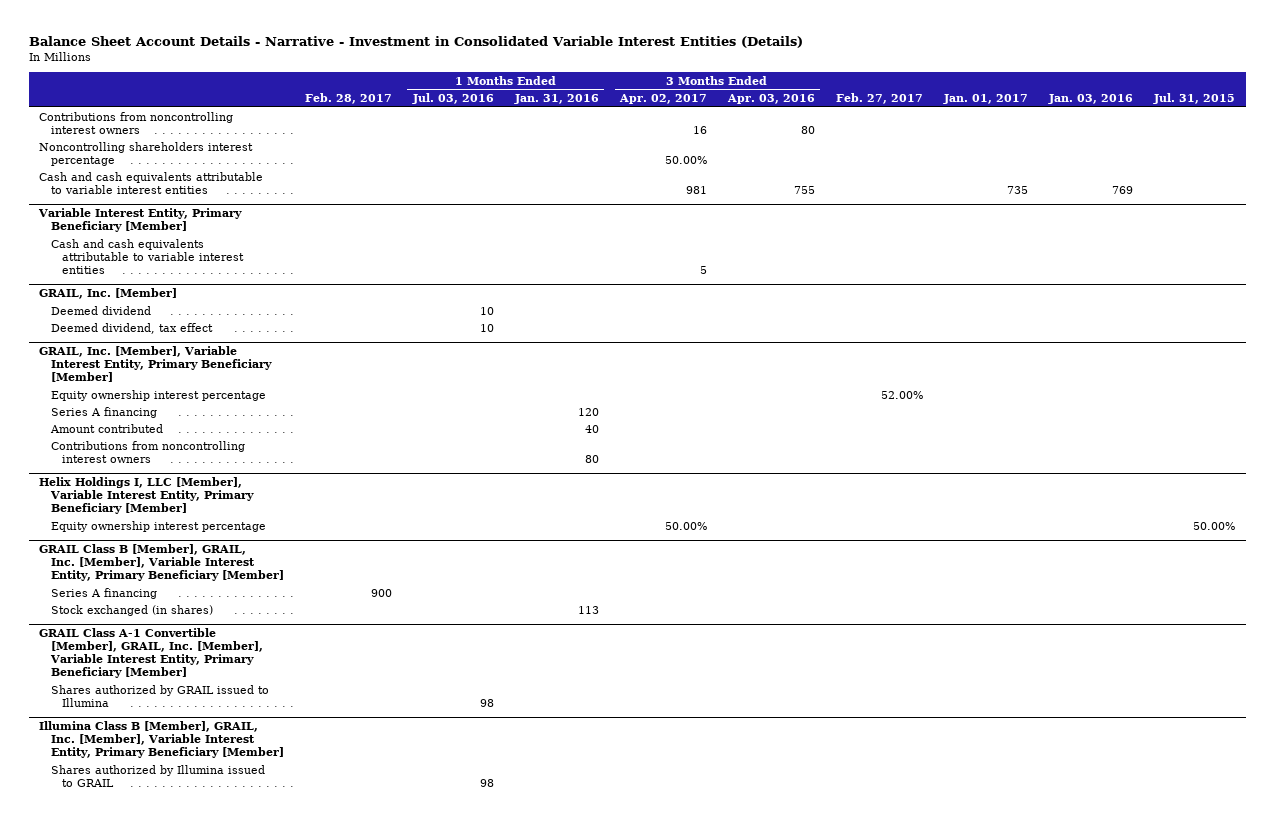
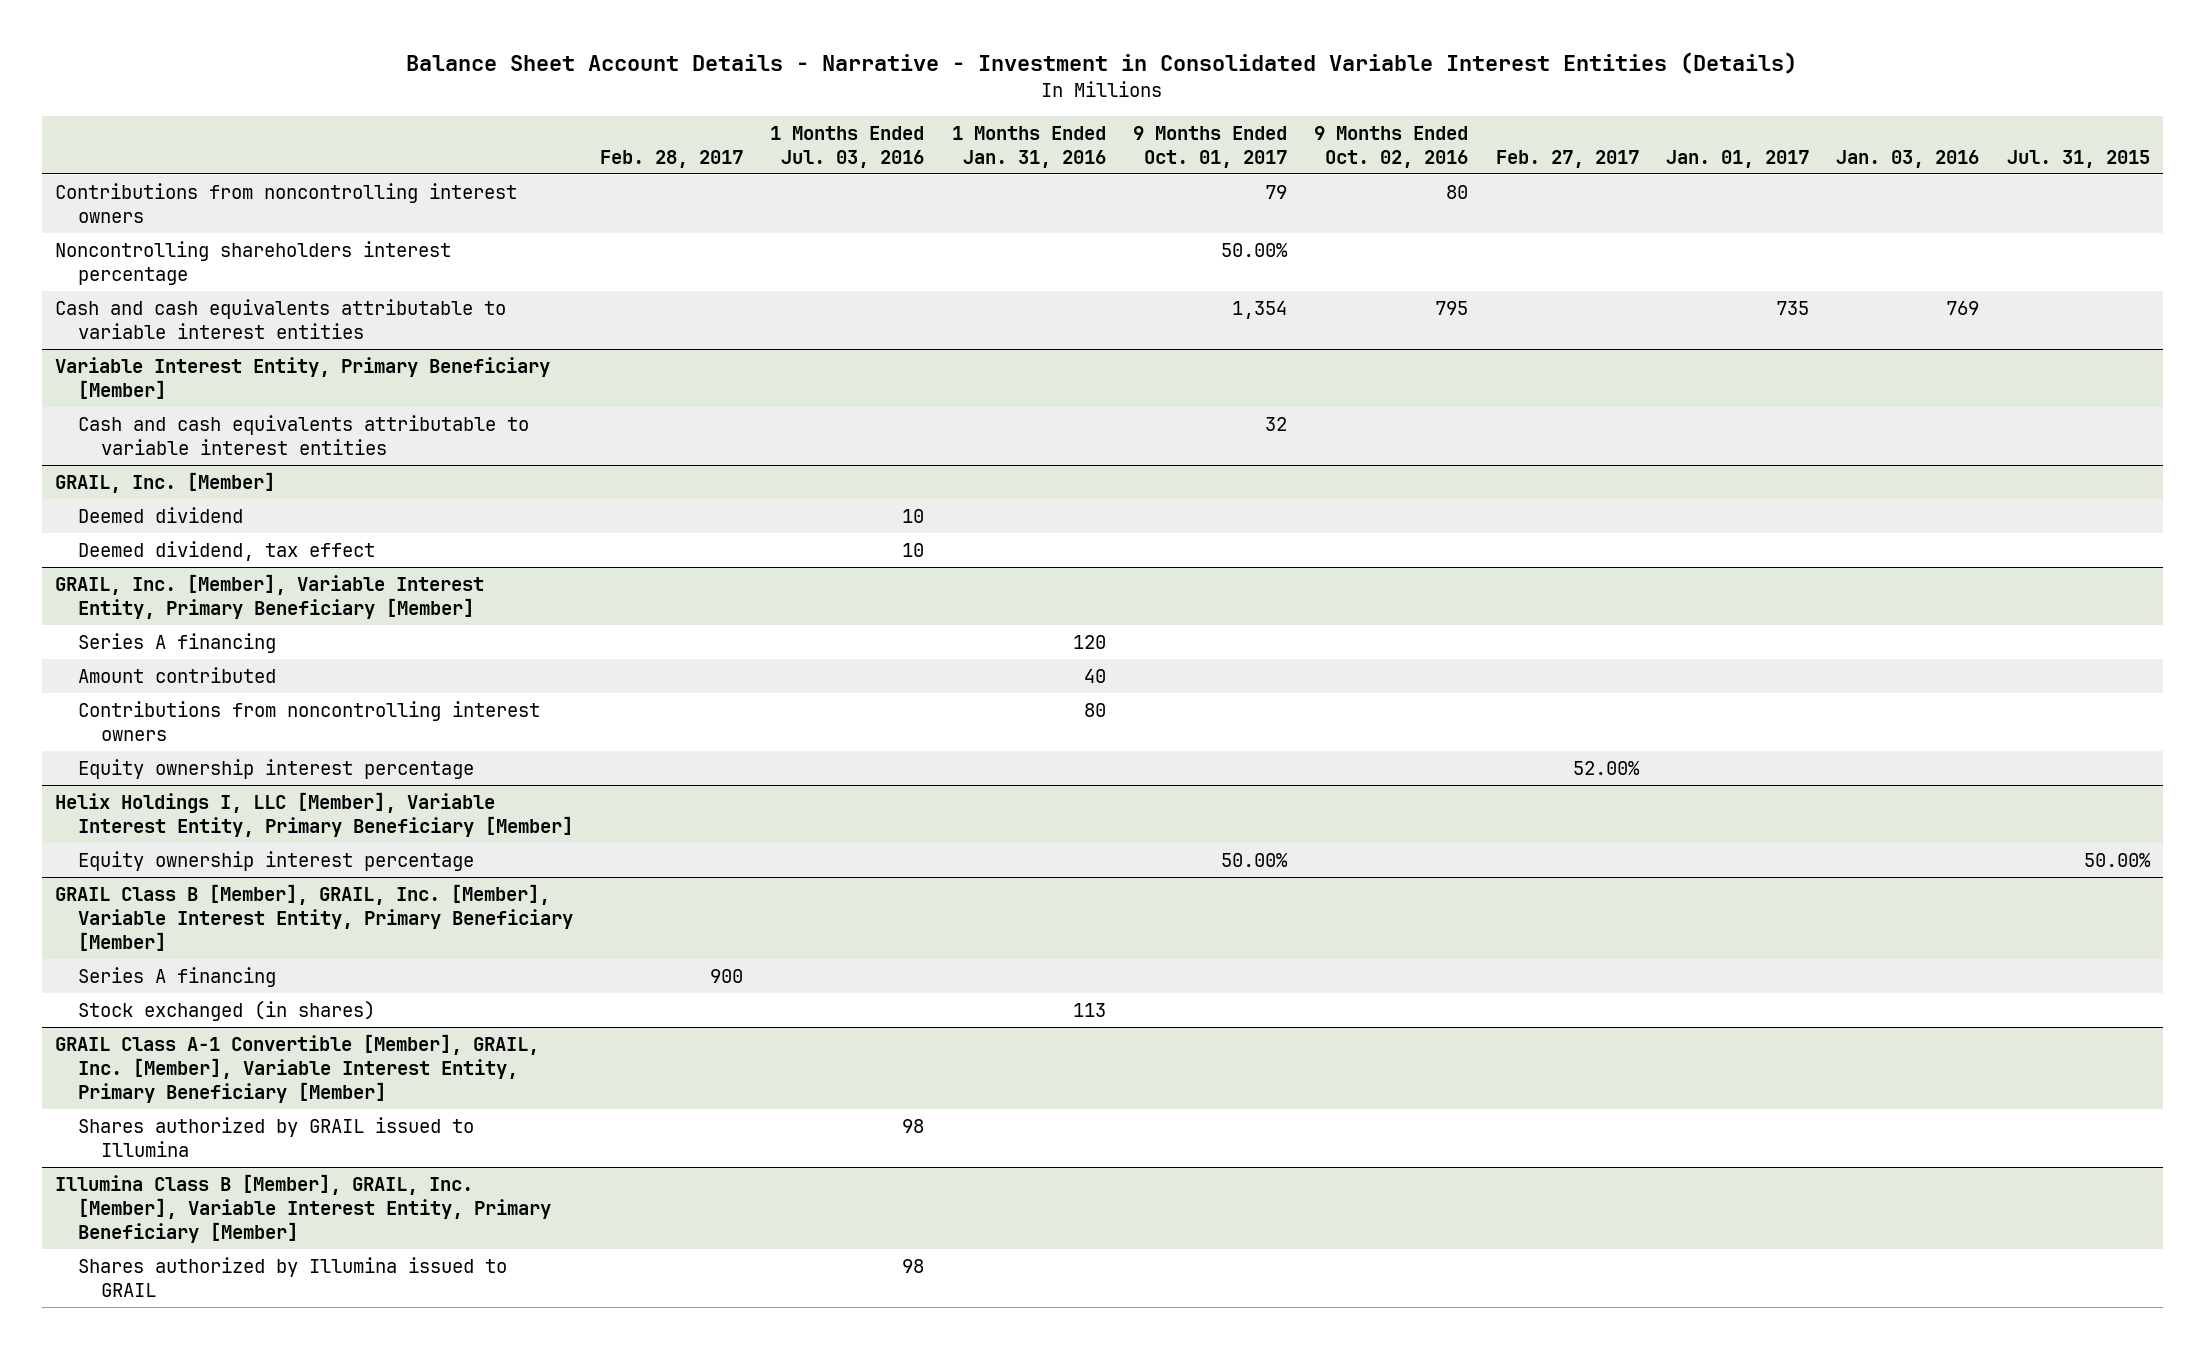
- | Feb. 28, 2017 | 1 Months Ended Jul. 03, 2016 | 1 Months Ended Jan. 31, 2016 | 3 Months Ended Apr. 02, 2017 | 3 Months Ended Apr. 03, 2016 | Feb. 27, 2017 | Jan. 01, 2017 | Jan. 03, 2016 | Jul. 31, 2015
+ | Feb. 28, 2017 | 1 Months Ended Jul. 03, 2016 | 1 Months Ended Jan. 31, 2016 | 9 Months Ended Oct. 01, 2017 | 9 Months Ended Oct. 02, 2016 | Feb. 27, 2017 | Jan. 01, 2017 | Jan. 03, 2016 | Jul. 31, 2015
@ GRAIL, Inc. [Member], Variable Interest Entity, Primary Beneficiary [Member]
moved down: Equity ownership interest percentage | | | | | | 52.00% | | |

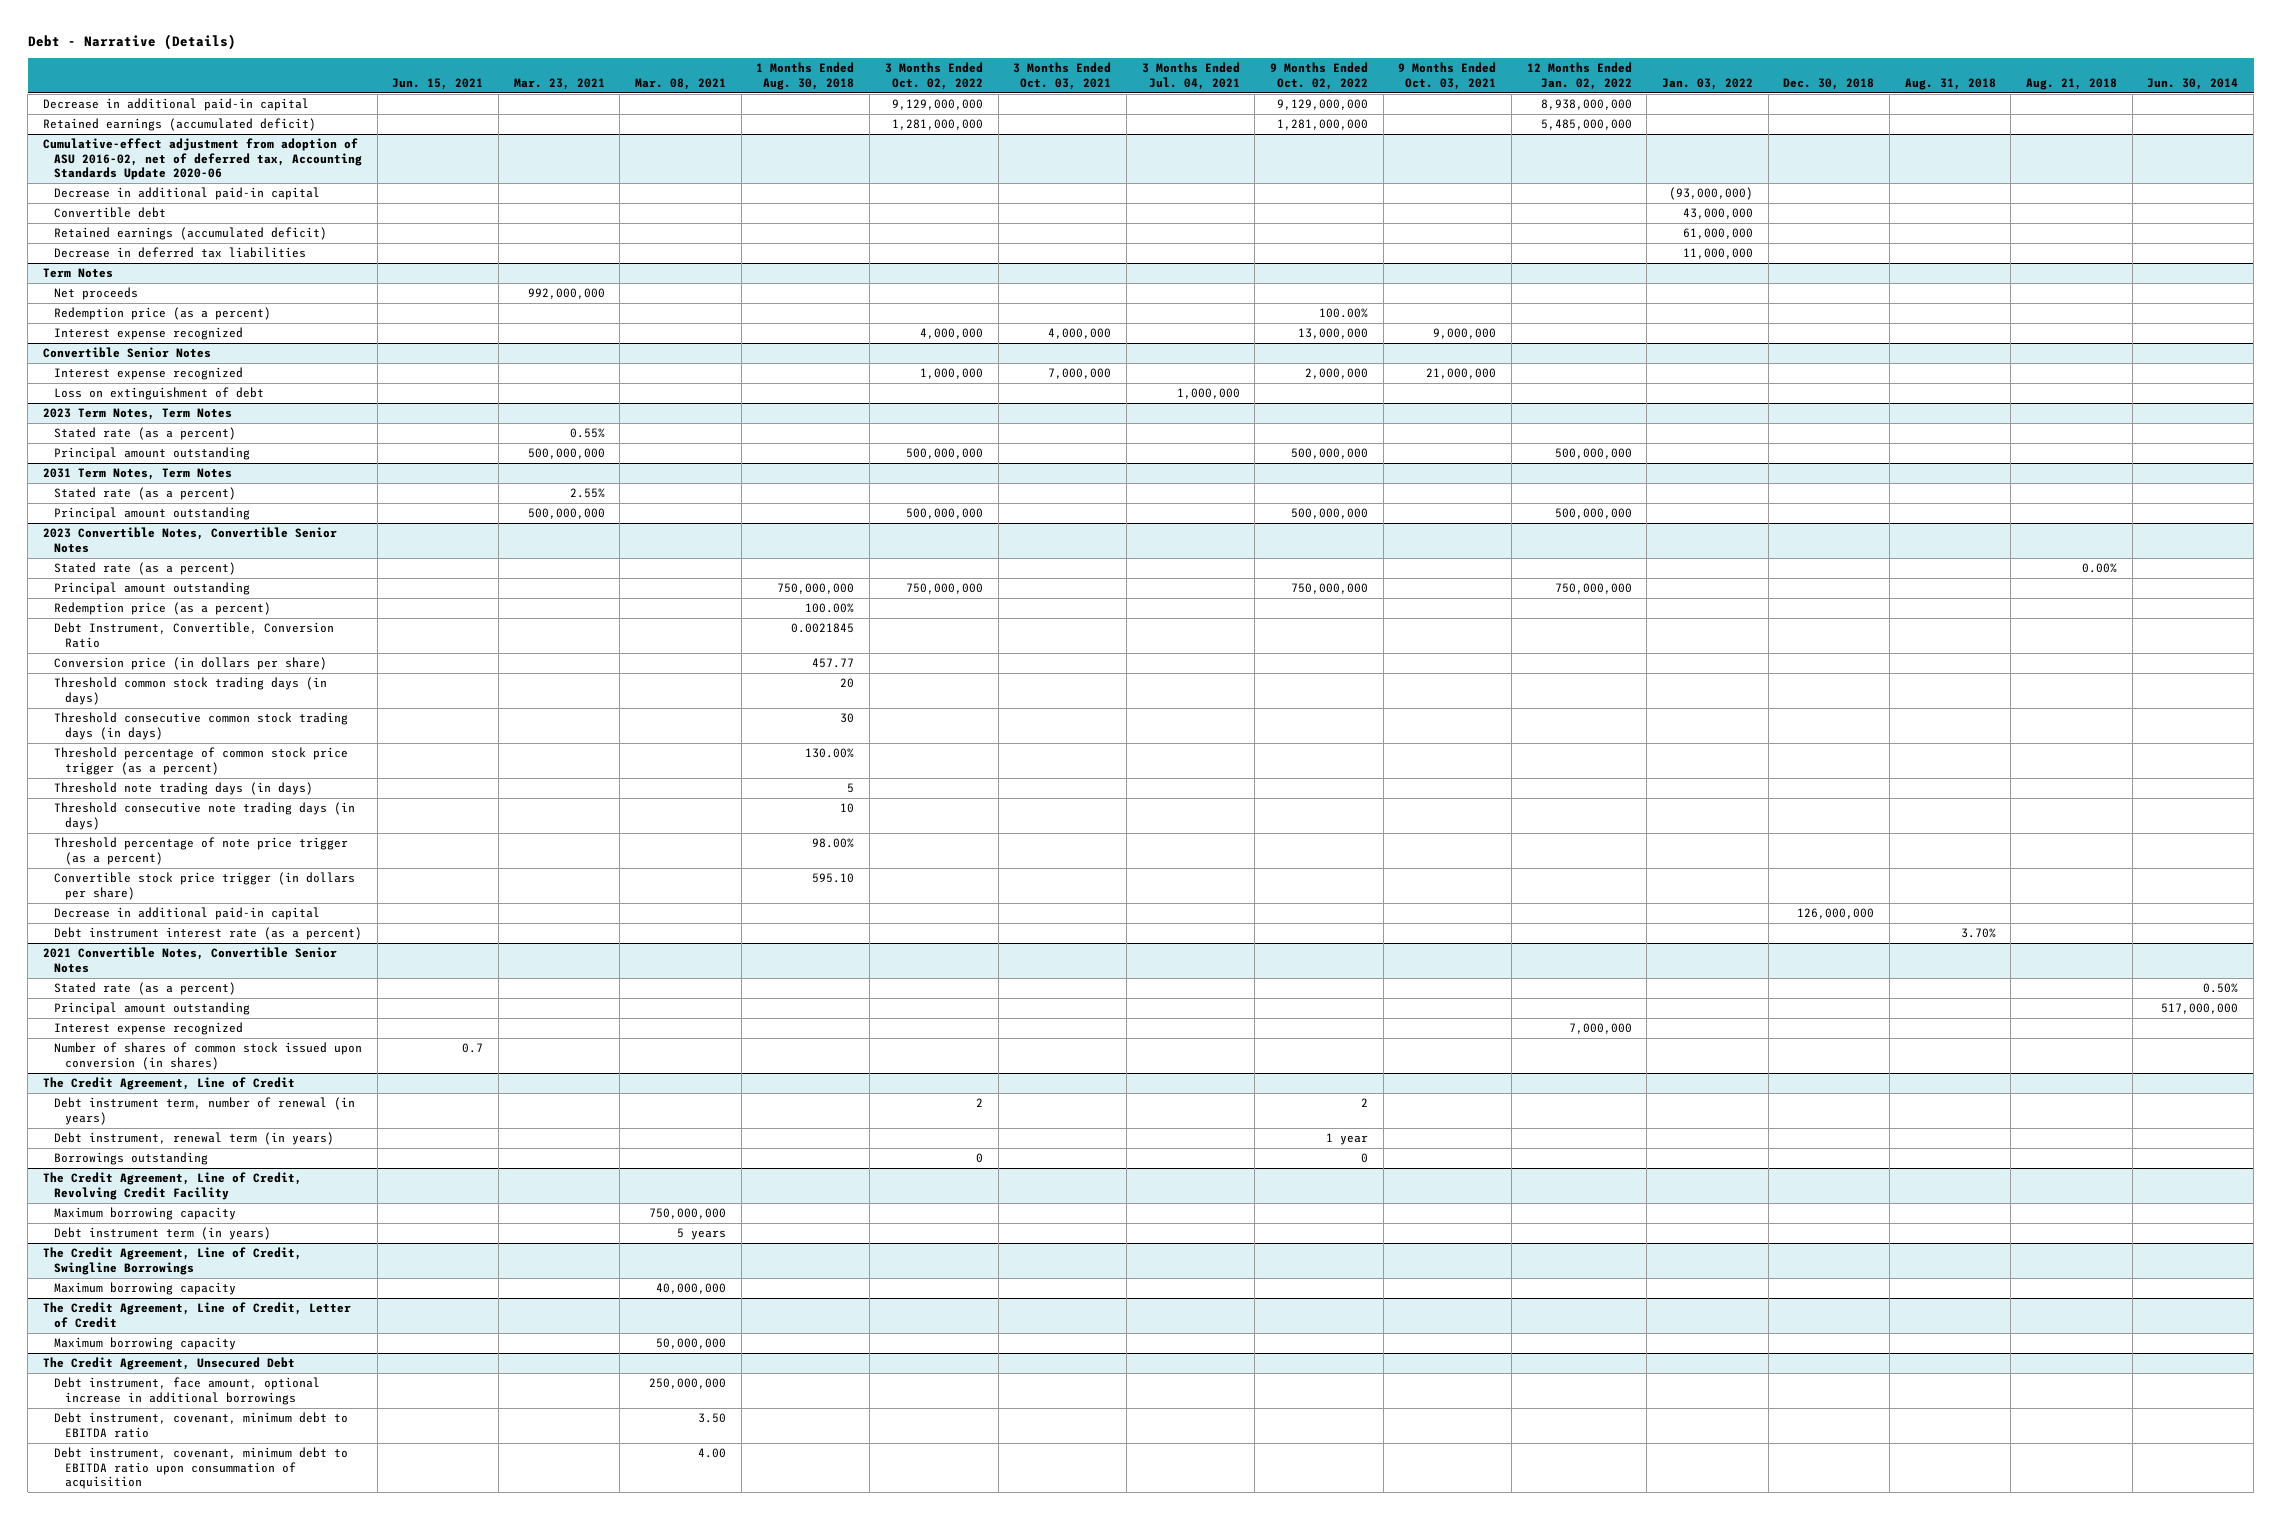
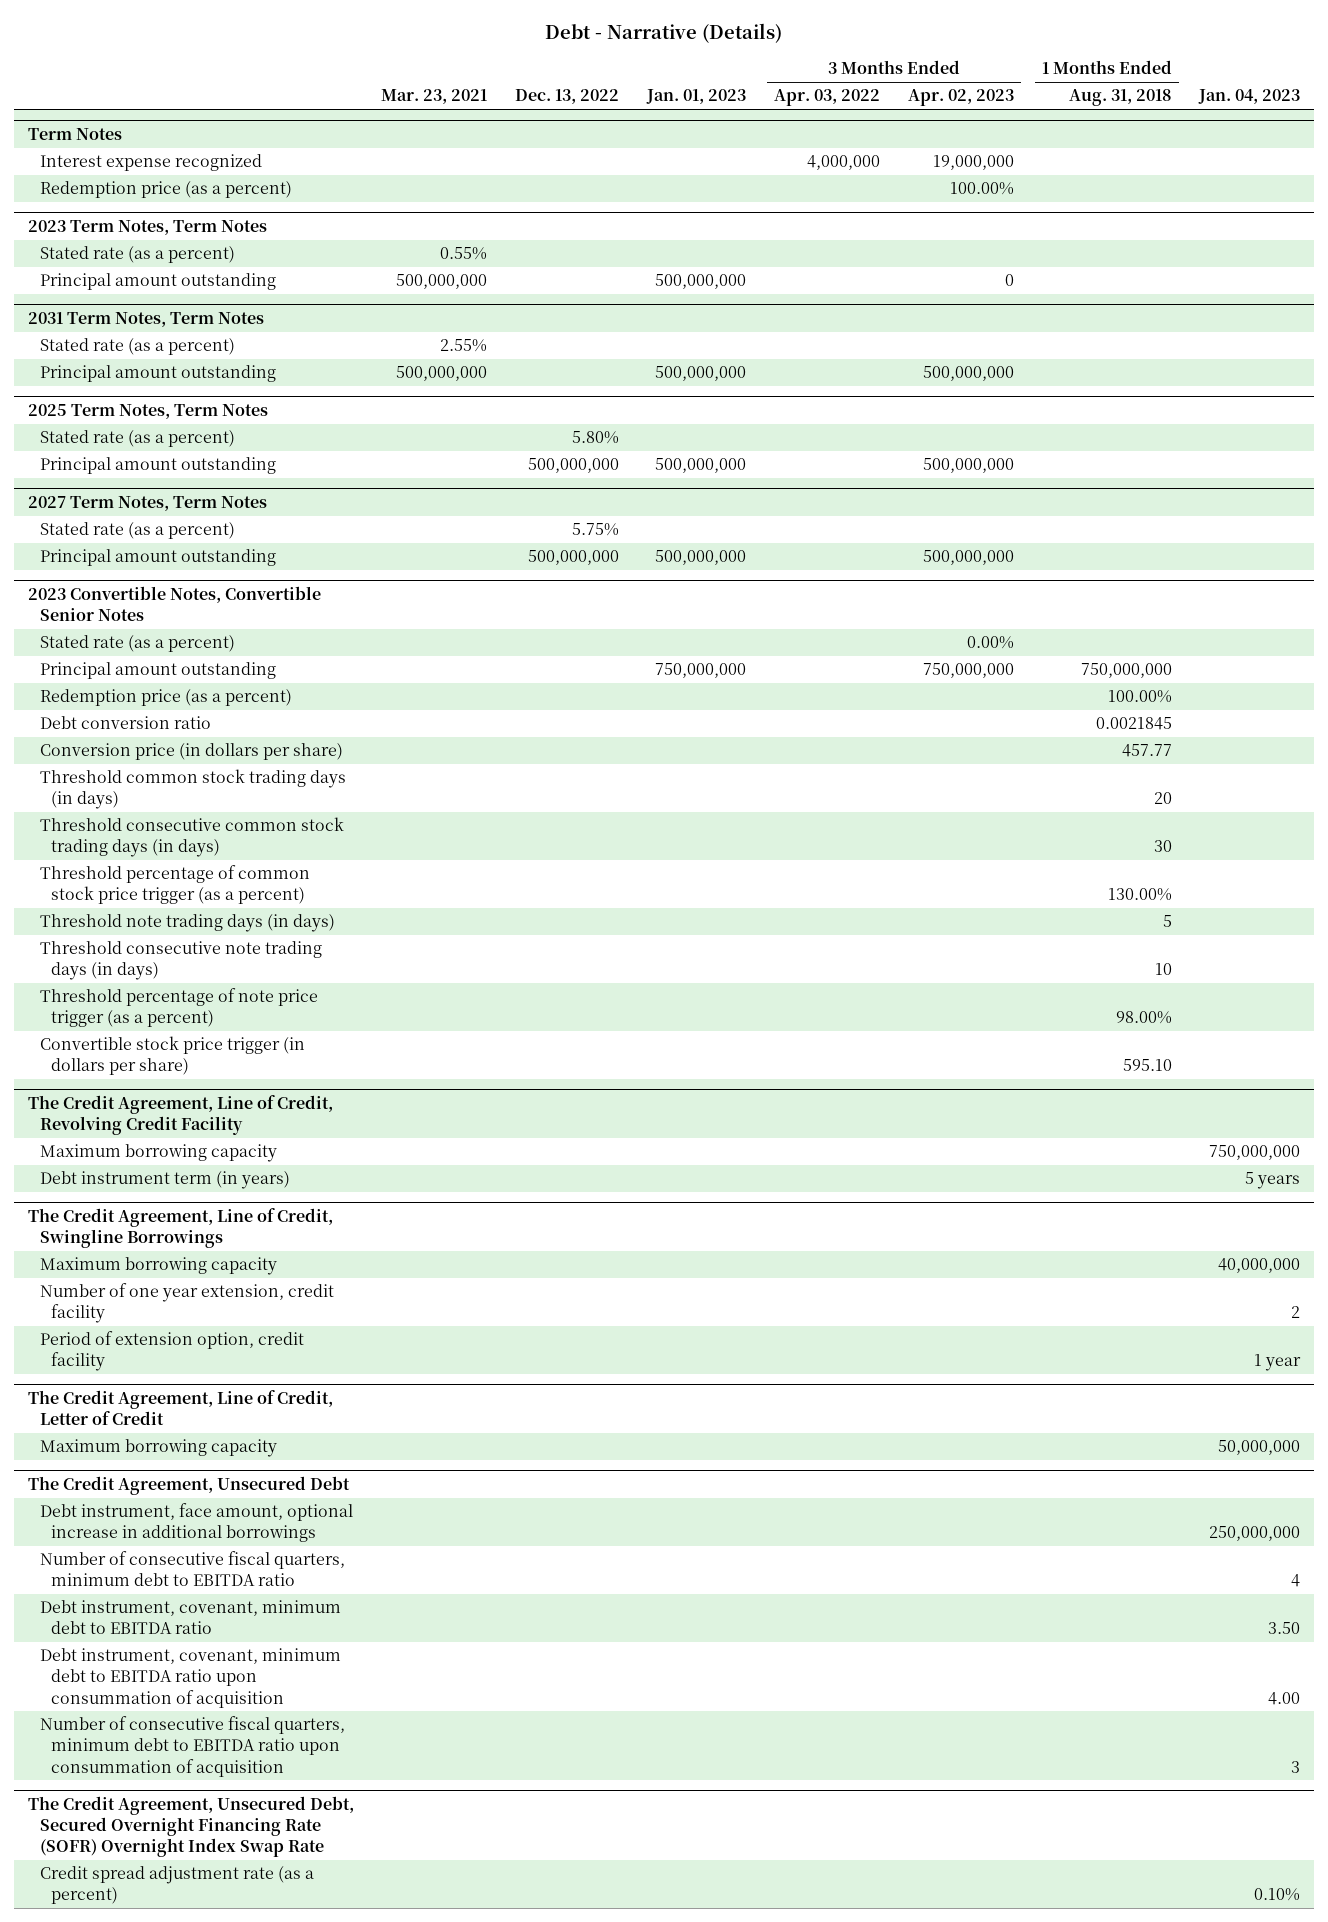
- | Jun. 15, 2021 | Mar. 23, 2021 | Mar. 08, 2021 | 1 Months Ended Aug. 30, 2018 | 3 Months Ended Oct. 02, 2022 | 3 Months Ended Oct. 03, 2021 | 3 Months Ended Jul. 04, 2021 | 9 Months Ended Oct. 02, 2022 | 9 Months Ended Oct. 03, 2021 | 12 Months Ended Jan. 02, 2022 | Jan. 03, 2022 | Dec. 30, 2018 | Aug. 31, 2018 | Aug. 21, 2018 | Jun. 30, 2014
+ | Mar. 23, 2021 | Dec. 13, 2022 | Jan. 01, 2023 | 3 Months Ended Apr. 03, 2022 | 3 Months Ended Apr. 02, 2023 | 1 Months Ended Aug. 31, 2018 | Jan. 04, 2023
- Decrease in additional paid-in capital | | | | | 9,129,000,000 | | | 9,129,000,000 | | 8,938,000,000 | | | | |
- Retained earnings (accumulated deficit) | | | | | 1,281,000,000 | | | 1,281,000,000 | | 5,485,000,000 | | | | |
- Cumulative-effect adjustment from adoption of ASU 2016-02, net of deferred tax, Accounting Standards Update 2020-06
- Decrease in additional paid-in capital | | | | | | | | | | | (93,000,000) | | | |
- Convertible debt | | | | | | | | | | | 43,000,000 | | | |
- Retained earnings (accumulated deficit) | | | | | | | | | | | 61,000,000 | | | |
- Decrease in deferred tax liabilities | | | | | | | | | | | 11,000,000 | | | |
@ Term Notes
- Net proceeds | | 992,000,000 | | | | | | | | | | | | |
- Convertible Senior Notes
- Interest expense recognized | | | | | 1,000,000 | 7,000,000 | | 2,000,000 | 21,000,000 | | | | | |
- Loss on extinguishment of debt | | | | | | | 1,000,000 | | | | | | | |
@ Term Notes
moved down: Redemption price (as a percent) | | | | | 100.00% | |
+ 2025 Term Notes, Term Notes
+ Stated rate (as a percent) | | 5.80% | | | | |
+ Principal amount outstanding | | 500,000,000 | 500,000,000 | | 500,000,000 | |
+ 2027 Term Notes, Term Notes
+ Stated rate (as a percent) | | 5.75% | | | | |
+ Principal amount outstanding | | 500,000,000 | 500,000,000 | | 500,000,000 | |
@ 2023 Convertible Notes, Convertible Senior Notes
- Debt Instrument, Convertible, Conversion Ratio | | | | 0.0021845 | | | | | | | | | | |
+ Debt conversion ratio | | | | | | 0.0021845 |
- Decrease in additional paid-in capital | | | | | | | | | | | | 126,000,000 | | |
- Debt instrument interest rate (as a percent) | | | | | | | | | | | | | 3.70% | |
- 2021 Convertible Notes, Convertible Senior Notes
- Stated rate (as a percent) | | | | | | | | | | | | | | | 0.50%
- Principal amount outstanding | | | | | | | | | | | | | | | 517,000,000
- Interest expense recognized | | | | | | | | | | 7,000,000 | | | | |
- Number of shares of common stock issued upon conversion (in shares) | 0.7 | | | | | | | | | | | | | |
- The Credit Agreement, Line of Credit
- Debt instrument term, number of renewal (in years) | | | | | 2 | | | 2 | | | | | | |
- Debt instrument, renewal term (in years) | | | | | | | | 1 year | | | | | | |
- Borrowings outstanding | | | | | 0 | | | 0 | | | | | | |
@ The Credit Agreement, Line of Credit, Swingline Borrowings
+ Number of one year extension, credit facility | | | | | | | 2
+ Period of extension option, credit facility | | | | | | | 1 year
@ The Credit Agreement, Unsecured Debt
+ Number of consecutive fiscal quarters, minimum debt to EBITDA ratio | | | | | | | 4
+ Number of consecutive fiscal quarters, minimum debt to EBITDA ratio upon consummation of acquisition | | | | | | | 3
+ The Credit Agreement, Unsecured Debt, Secured Overnight Financing Rate (SOFR) Overnight Index Swap Rate
+ Credit spread adjustment rate (as a percent) | | | | | | | 0.10%

